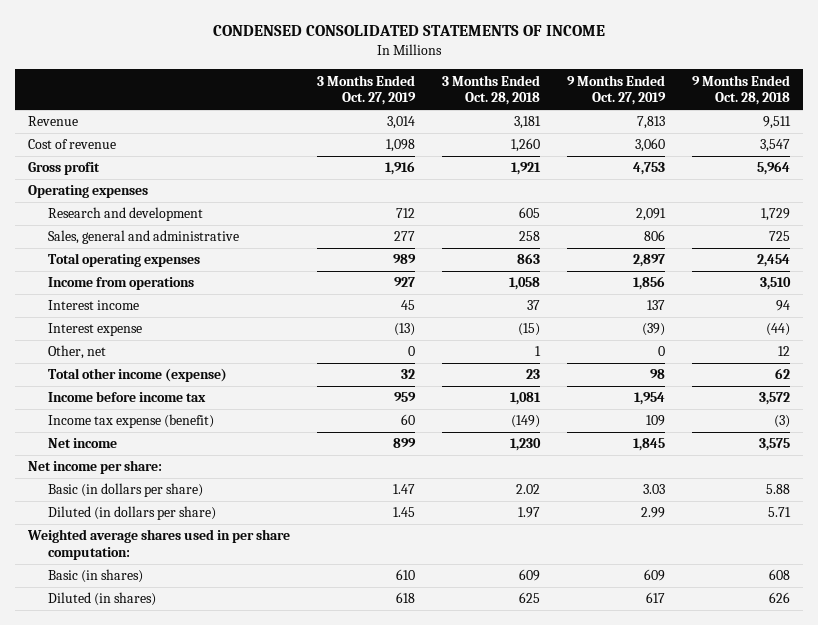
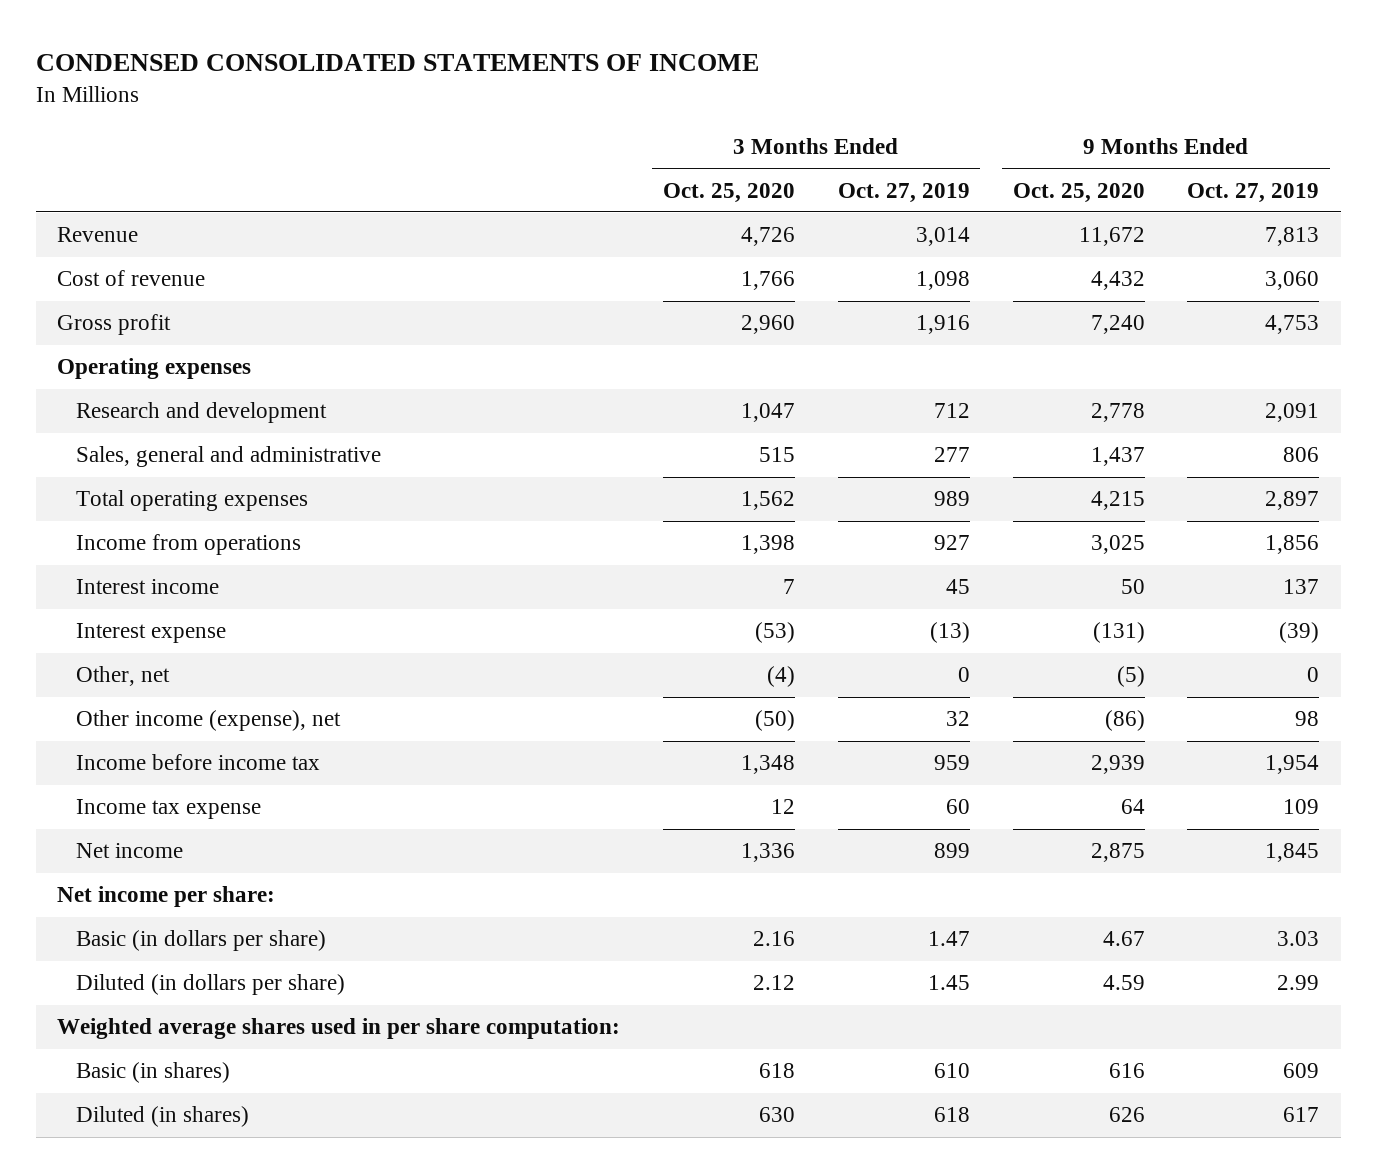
- | 3 Months Ended Oct. 27, 2019 | 3 Months Ended Oct. 28, 2018 | 9 Months Ended Oct. 27, 2019 | 9 Months Ended Oct. 28, 2018
+ | 3 Months Ended Oct. 25, 2020 | 3 Months Ended Oct. 27, 2019 | 9 Months Ended Oct. 25, 2020 | 9 Months Ended Oct. 27, 2019
- Total other income (expense) | 32 | 23 | 98 | 62
+ Other income (expense), net | (50) | 32 | (86) | 98
- Income tax expense (benefit) | 60 | (149) | 109 | (3)
+ Income tax expense | 12 | 60 | 64 | 109

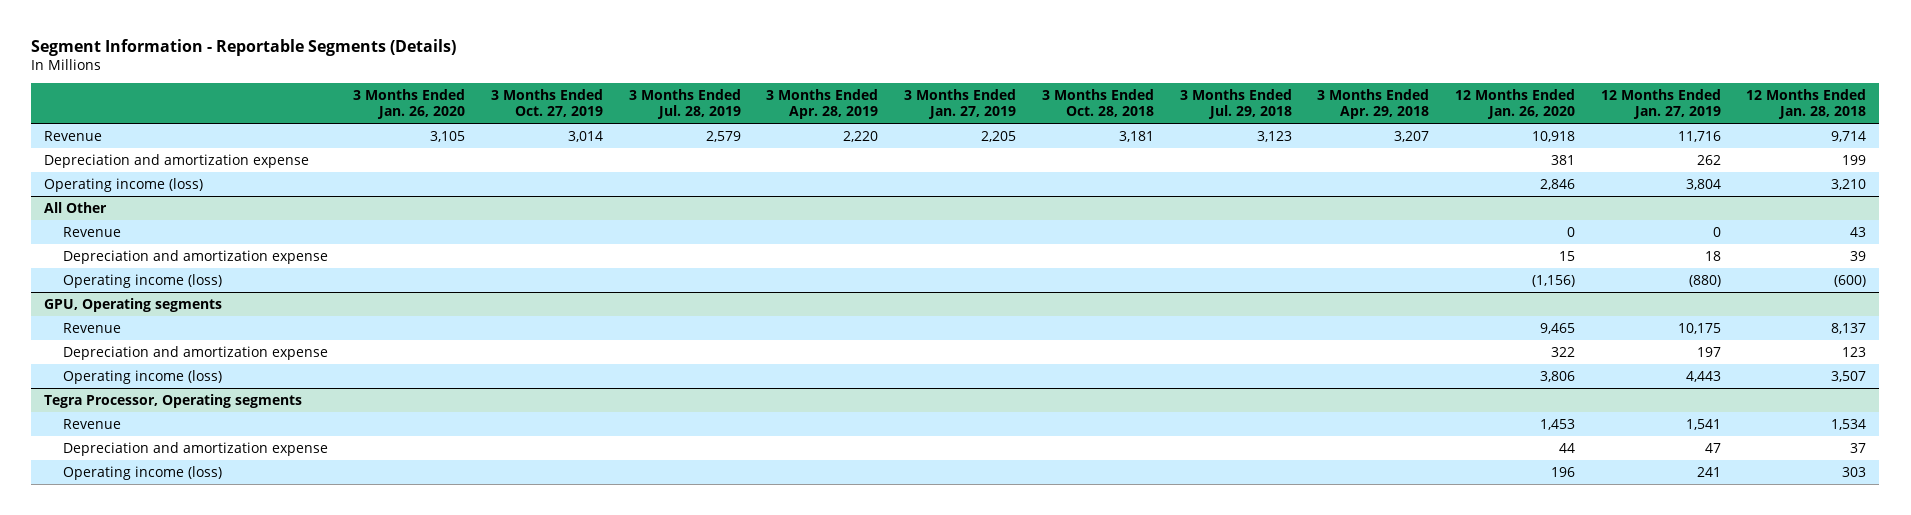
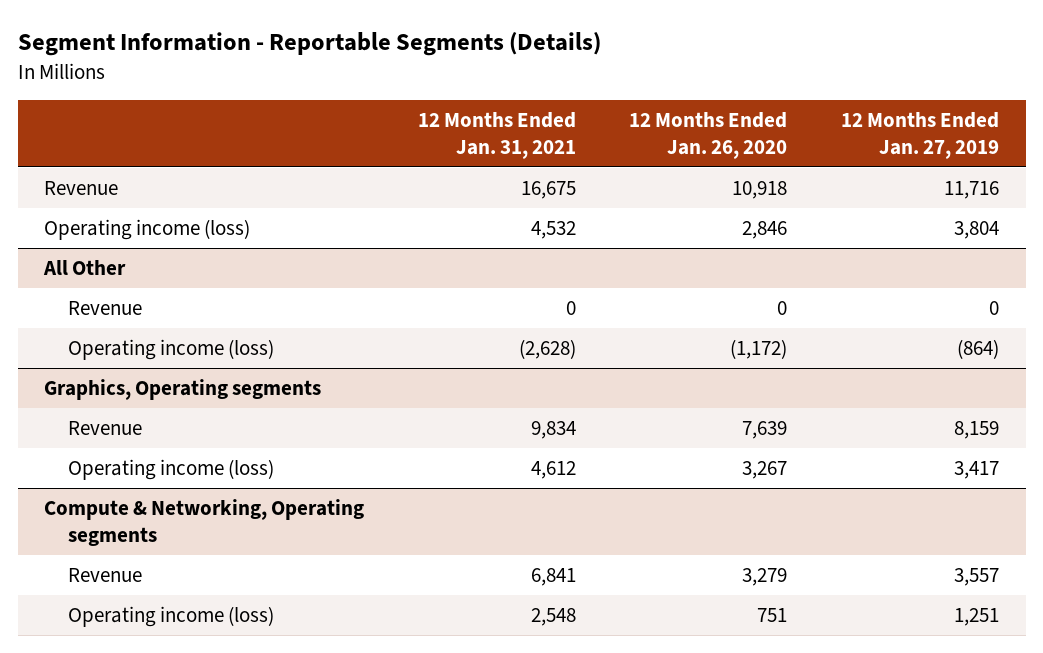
- | 3 Months Ended Jan. 26, 2020 | 3 Months Ended Oct. 27, 2019 | 3 Months Ended Jul. 28, 2019 | 3 Months Ended Apr. 28, 2019 | 3 Months Ended Jan. 27, 2019 | 3 Months Ended Oct. 28, 2018 | 3 Months Ended Jul. 29, 2018 | 3 Months Ended Apr. 29, 2018 | 12 Months Ended Jan. 26, 2020 | 12 Months Ended Jan. 27, 2019 | 12 Months Ended Jan. 28, 2018
+ | 12 Months Ended Jan. 31, 2021 | 12 Months Ended Jan. 26, 2020 | 12 Months Ended Jan. 27, 2019
- Depreciation and amortization expense | | | | | | | | | 381 | 262 | 199
@ All Other
- Depreciation and amortization expense | | | | | | | | | 15 | 18 | 39
- Operating income (loss) | | | | | | | | | (1,156) | (880) | (600)
- GPU, Operating segments
- Revenue | | | | | | | | | 9,465 | 10,175 | 8,137
- Depreciation and amortization expense | | | | | | | | | 322 | 197 | 123
- Operating income (loss) | | | | | | | | | 3,806 | 4,443 | 3,507
- Tegra Processor, Operating segments
- Revenue | | | | | | | | | 1,453 | 1,541 | 1,534
- Depreciation and amortization expense | | | | | | | | | 44 | 47 | 37
- Operating income (loss) | | | | | | | | | 196 | 241 | 303
@ All Other
+ Operating income (loss) | (2,628) | (1,172) | (864)
+ Graphics, Operating segments
+ Revenue | 9,834 | 7,639 | 8,159
+ Operating income (loss) | 4,612 | 3,267 | 3,417
+ Compute & Networking, Operating segments
+ Revenue | 6,841 | 3,279 | 3,557
+ Operating income (loss) | 2,548 | 751 | 1,251

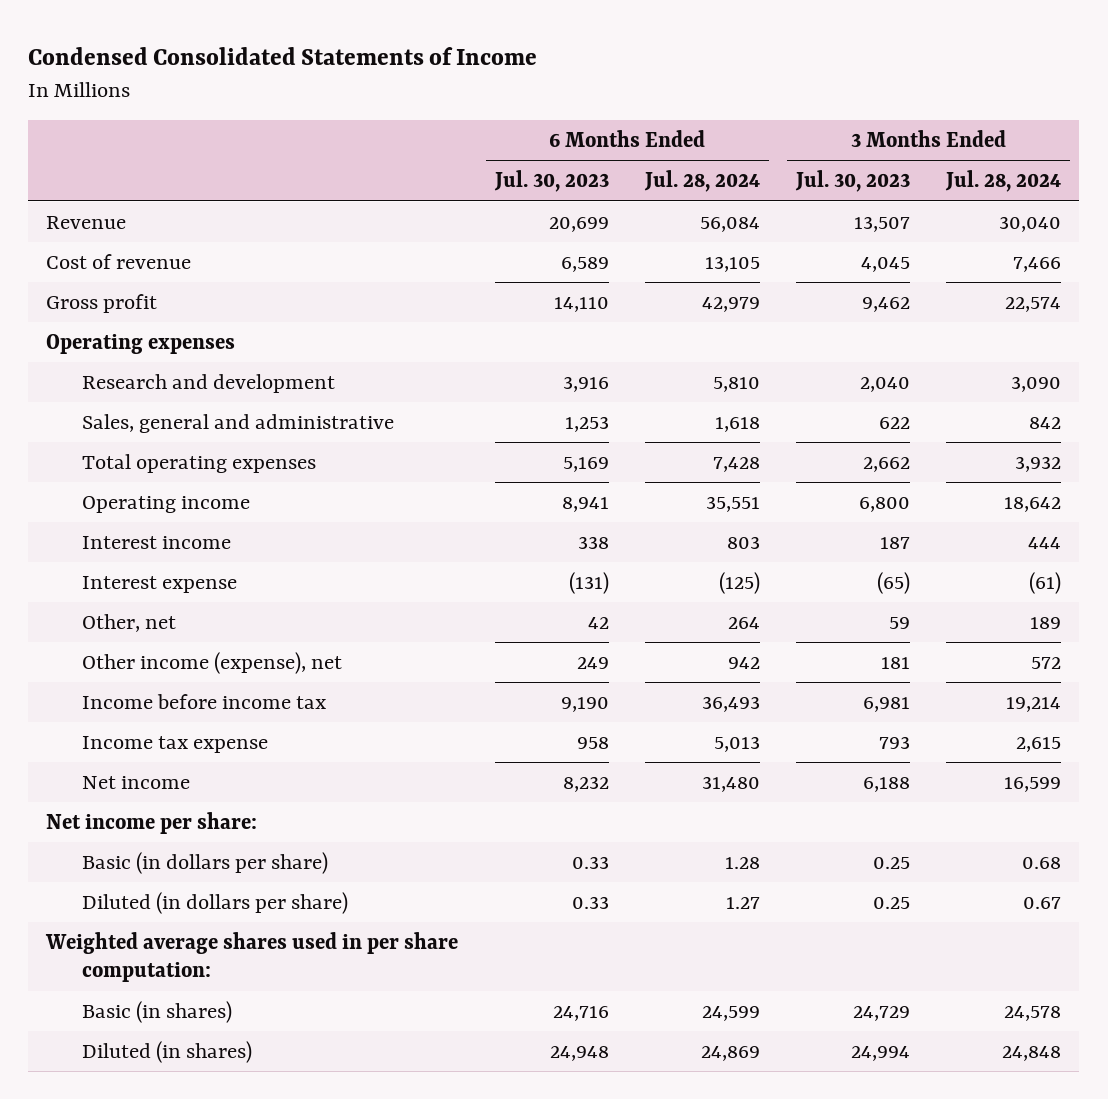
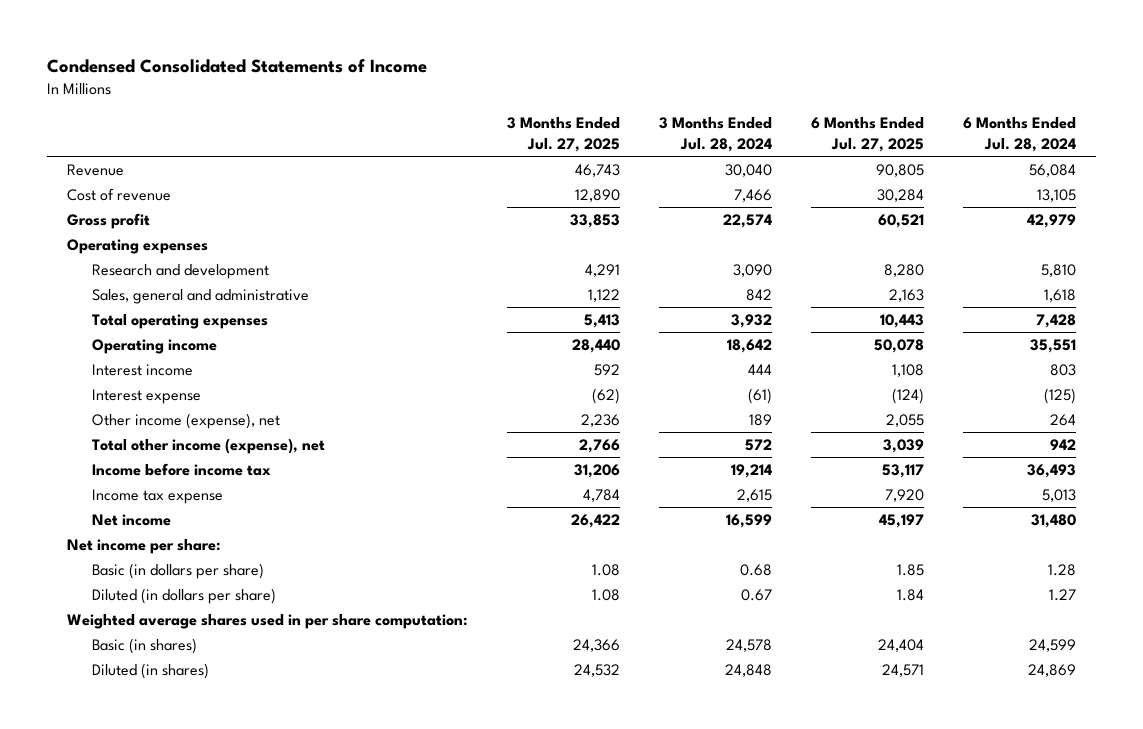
- | 6 Months Ended Jul. 30, 2023 | 6 Months Ended Jul. 28, 2024 | 3 Months Ended Jul. 30, 2023 | 3 Months Ended Jul. 28, 2024
+ | 3 Months Ended Jul. 27, 2025 | 3 Months Ended Jul. 28, 2024 | 6 Months Ended Jul. 27, 2025 | 6 Months Ended Jul. 28, 2024
- Other, net | 42 | 264 | 59 | 189
- Other income (expense), net | 249 | 942 | 181 | 572
+ Other income (expense), net | 2,236 | 189 | 2,055 | 264
+ Total other income (expense), net | 2,766 | 572 | 3,039 | 942

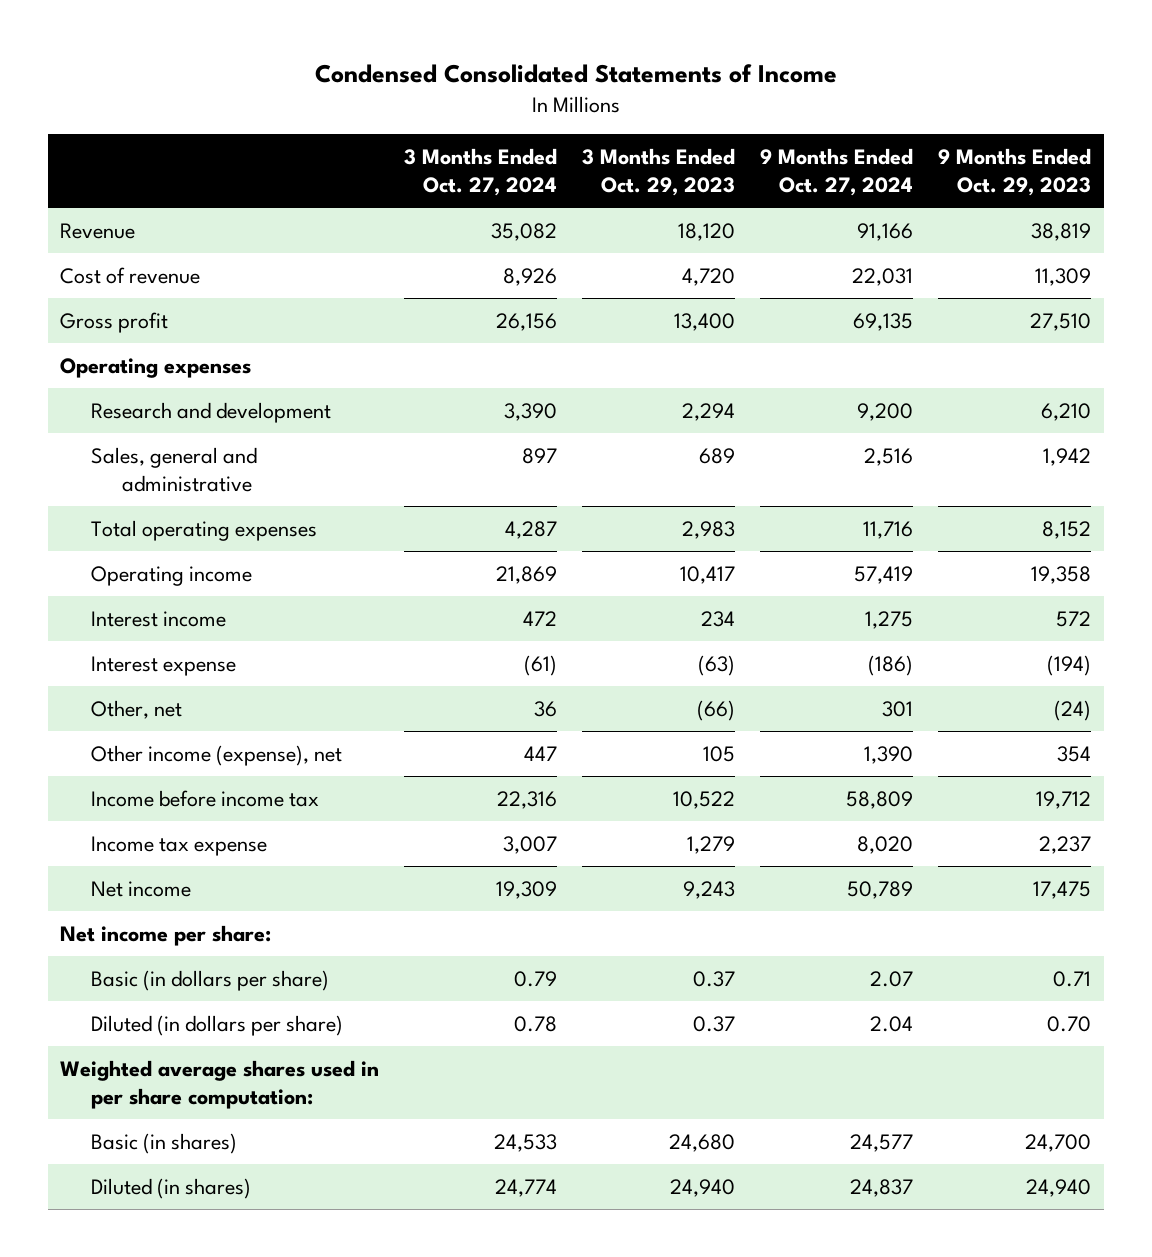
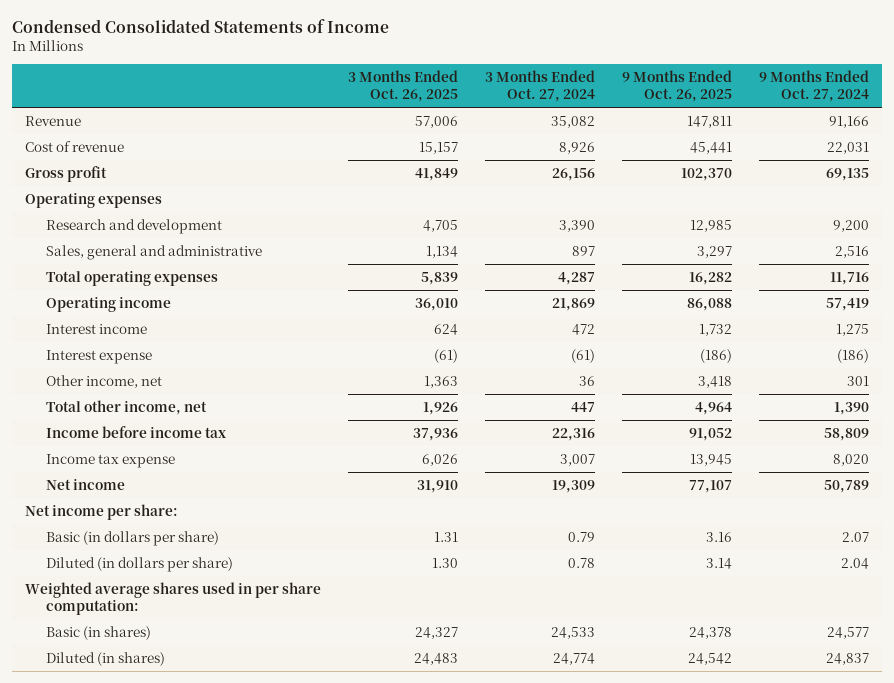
- | 3 Months Ended Oct. 27, 2024 | 3 Months Ended Oct. 29, 2023 | 9 Months Ended Oct. 27, 2024 | 9 Months Ended Oct. 29, 2023
+ | 3 Months Ended Oct. 26, 2025 | 3 Months Ended Oct. 27, 2024 | 9 Months Ended Oct. 26, 2025 | 9 Months Ended Oct. 27, 2024
- Other, net | 36 | (66) | 301 | (24)
- Other income (expense), net | 447 | 105 | 1,390 | 354
+ Other income, net | 1,363 | 36 | 3,418 | 301
+ Total other income, net | 1,926 | 447 | 4,964 | 1,390

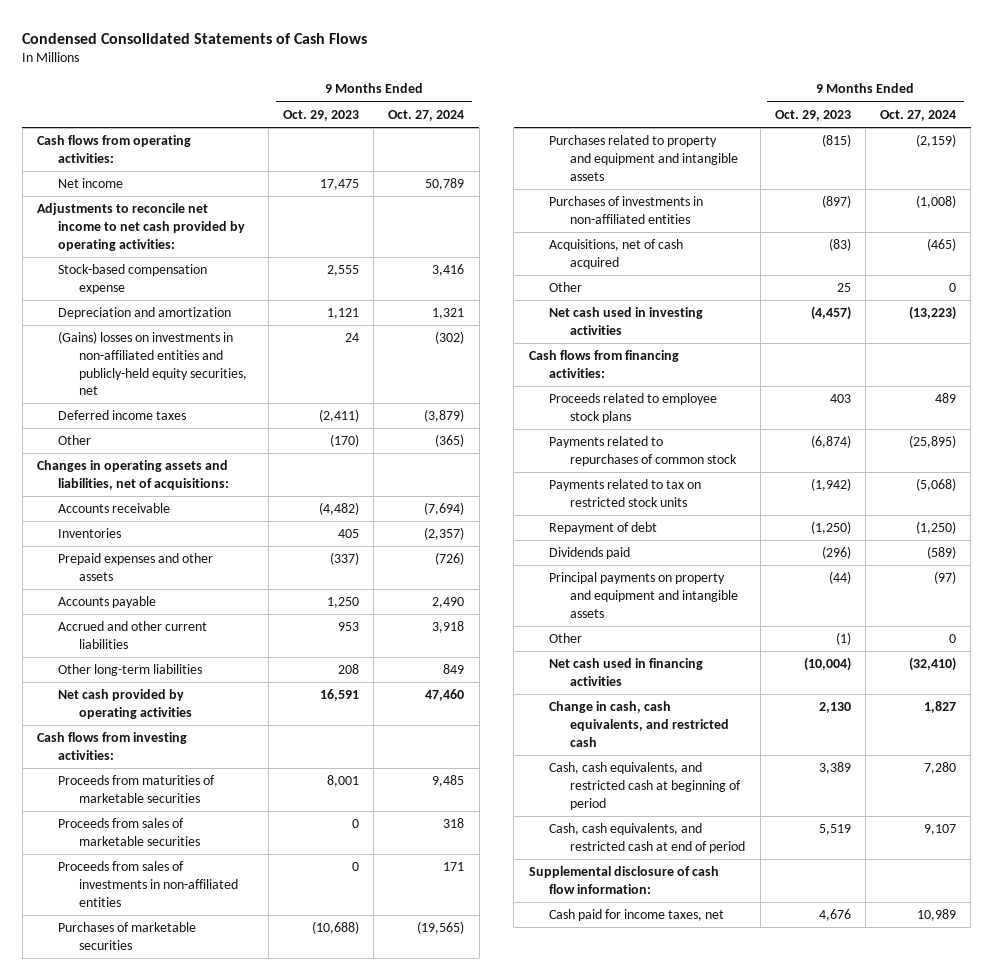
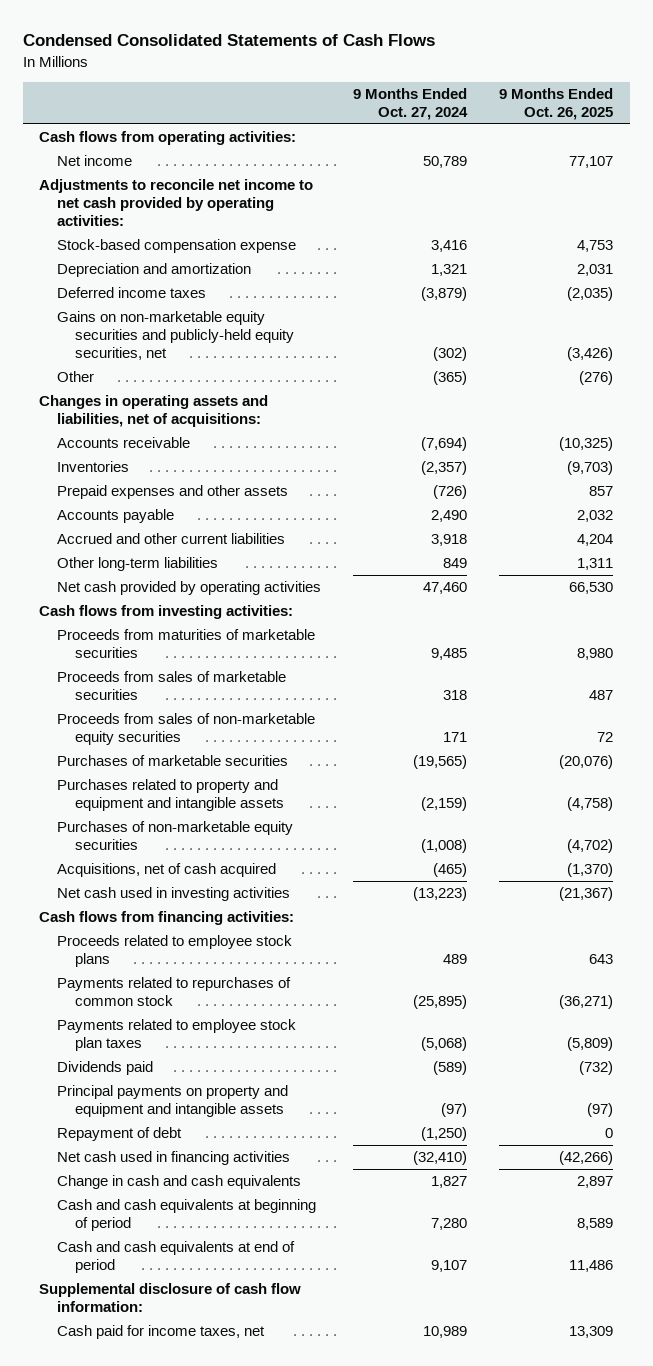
- | 9 Months Ended Oct. 29, 2023 | 9 Months Ended Oct. 27, 2024
+ | 9 Months Ended Oct. 27, 2024 | 9 Months Ended Oct. 26, 2025
- (Gains) losses on investments in non-affiliated entities and publicly-held equity securities, net | 24 | (302)
+ Gains on non-marketable equity securities and publicly-held equity securities, net | (302) | (3,426)
- Proceeds from sales of investments in non-affiliated entities | 0 | 171
+ Proceeds from sales of non-marketable equity securities | 171 | 72
- Purchases of investments in non-affiliated entities | (897) | (1,008)
+ Purchases of non-marketable equity securities | (1,008) | (4,702)
- Other | 25 | 0
- Payments related to tax on restricted stock units | (1,942) | (5,068)
+ Payments related to employee stock plan taxes | (5,068) | (5,809)
- Other | (1) | 0
moved down: Repayment of debt | (1,250) | 0
- Change in cash, cash equivalents, and restricted cash | 2,130 | 1,827
- Cash, cash equivalents, and restricted cash at beginning of period | 3,389 | 7,280
- Cash, cash equivalents, and restricted cash at end of period | 5,519 | 9,107
+ Change in cash and cash equivalents | 1,827 | 2,897
+ Cash and cash equivalents at beginning of period | 7,280 | 8,589
+ Cash and cash equivalents at end of period | 9,107 | 11,486

